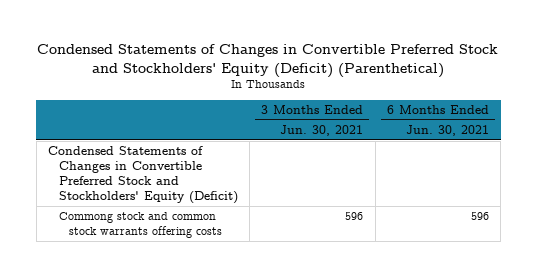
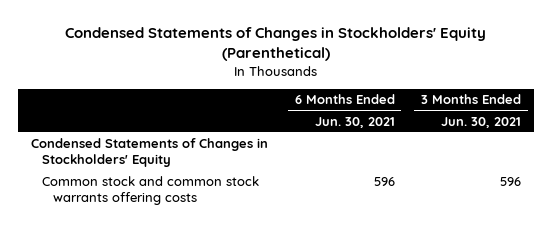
- Condensed Statements of Changes in Convertible Preferred Stock and Stockholders' Equity (Deficit) (Parenthetical)
+ Condensed Statements of Changes in Stockholders' Equity (Parenthetical)
- | 3 Months Ended Jun. 30, 2021 | 6 Months Ended Jun. 30, 2021
+ | 6 Months Ended Jun. 30, 2021 | 3 Months Ended Jun. 30, 2021
- Condensed Statements of Changes in Convertible Preferred Stock and Stockholders' Equity (Deficit)
- Commong stock and common stock warrants offering costs | 596 | 596
+ Condensed Statements of Changes in Stockholders' Equity
+ Common stock and common stock warrants offering costs | 596 | 596

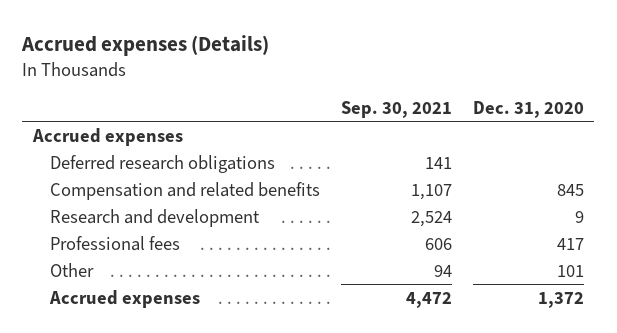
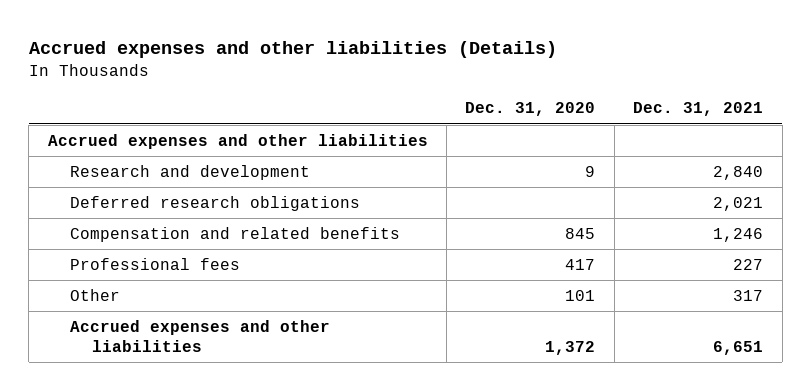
- Accrued expenses (Details)
+ Accrued expenses and other liabilities (Details)
- | Sep. 30, 2021 | Dec. 31, 2020
+ | Dec. 31, 2020 | Dec. 31, 2021
- Accrued expenses
+ Accrued expenses and other liabilities
moved up: Research and development | 9 | 2,840
- Accrued expenses | 4,472 | 1,372
+ Accrued expenses and other liabilities | 1,372 | 6,651

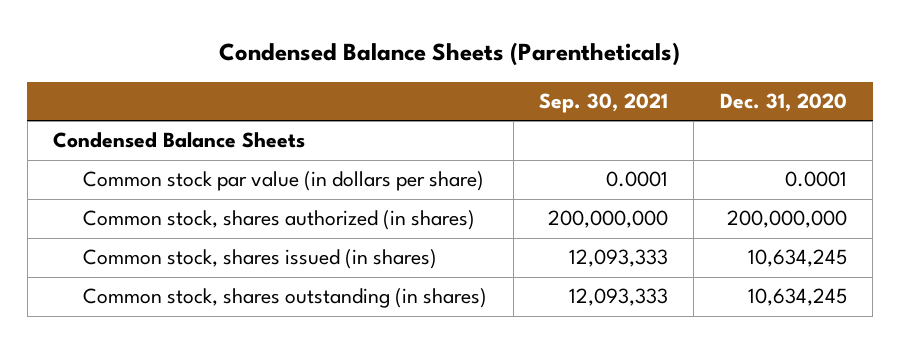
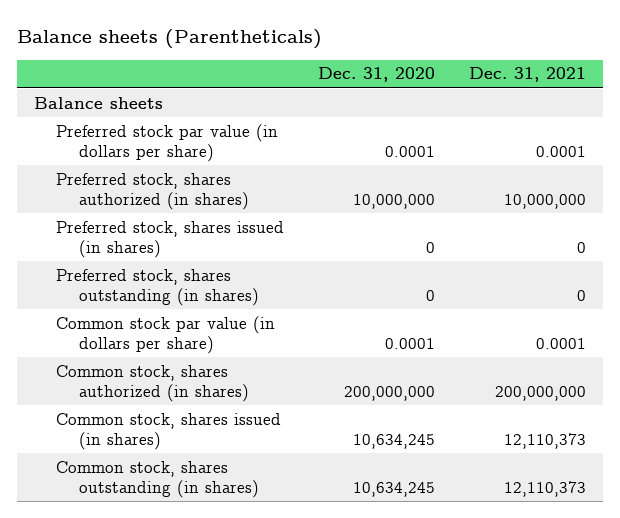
- Condensed Balance Sheets (Parentheticals)
+ Balance sheets (Parentheticals)
- | Sep. 30, 2021 | Dec. 31, 2020
+ | Dec. 31, 2020 | Dec. 31, 2021
- Condensed Balance Sheets
+ Balance sheets
+ Preferred stock par value (in dollars per share) | 0.0001 | 0.0001
+ Preferred stock, shares authorized (in shares) | 10,000,000 | 10,000,000
+ Preferred stock, shares issued (in shares) | 0 | 0
+ Preferred stock, shares outstanding (in shares) | 0 | 0

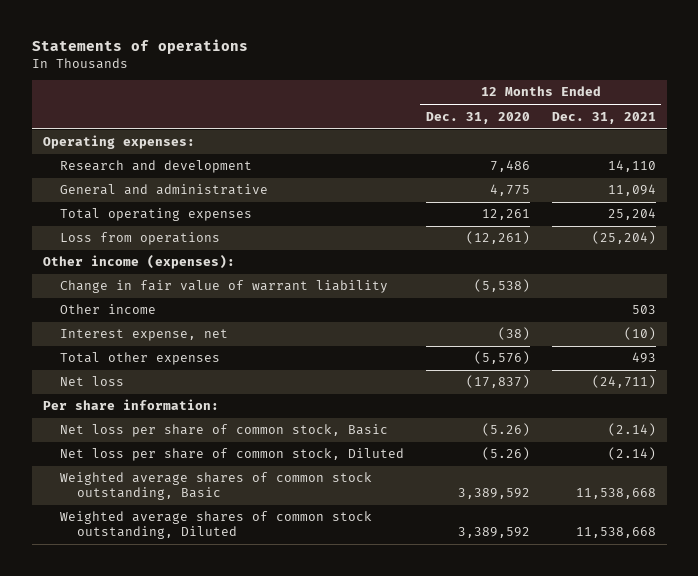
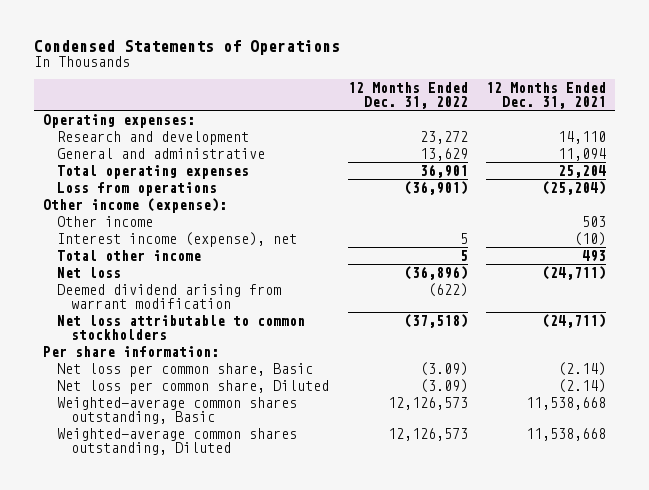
- Statements of operations
+ Condensed Statements of Operations
- | 12 Months Ended Dec. 31, 2020 | 12 Months Ended Dec. 31, 2021
+ | 12 Months Ended Dec. 31, 2022 | 12 Months Ended Dec. 31, 2021
- Other income (expenses):
- Change in fair value of warrant liability | (5,538) |
+ Other income (expense):
- Interest expense, net | (38) | (10)
- Total other expenses | (5,576) | 493
+ Interest income (expense), net | 5 | (10)
+ Total other income | 5 | 493
+ Deemed dividend arising from warrant modification | (622) |
+ Net loss attributable to common stockholders | (37,518) | (24,711)
- Net loss per share of common stock, Basic | (5.26) | (2.14)
- Net loss per share of common stock, Diluted | (5.26) | (2.14)
- Weighted average shares of common stock outstanding, Basic | 3,389,592 | 11,538,668
- Weighted average shares of common stock outstanding, Diluted | 3,389,592 | 11,538,668
+ Net loss per common share, Basic | (3.09) | (2.14)
+ Net loss per common share, Diluted | (3.09) | (2.14)
+ Weighted-average common shares outstanding, Basic | 12,126,573 | 11,538,668
+ Weighted-average common shares outstanding, Diluted | 12,126,573 | 11,538,668

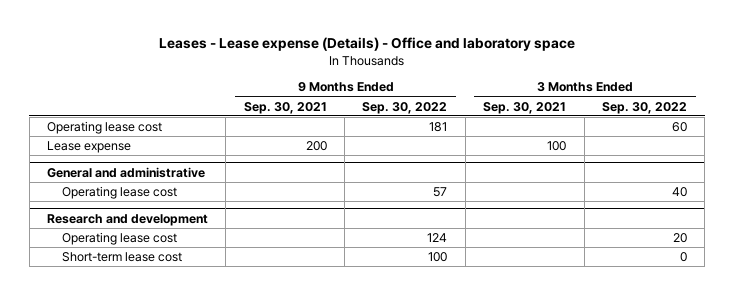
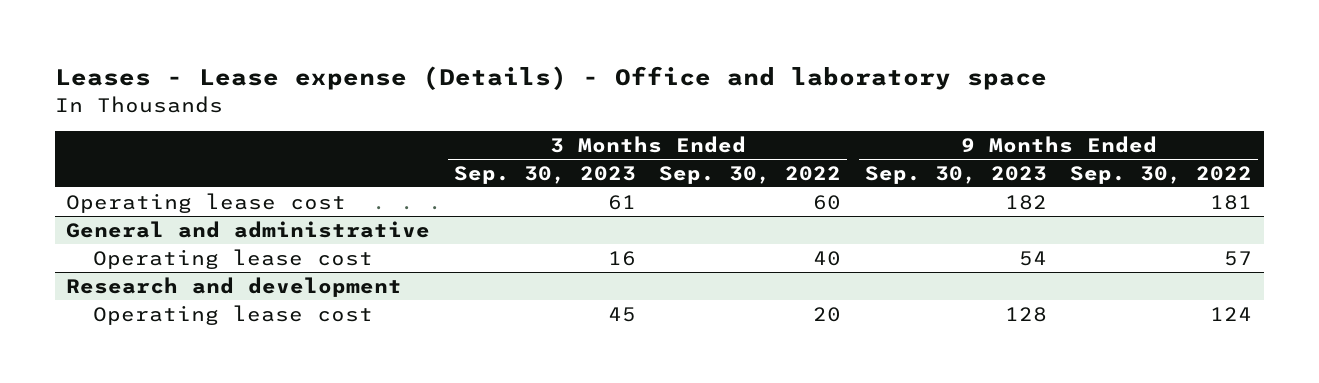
- | 9 Months Ended Sep. 30, 2021 | 9 Months Ended Sep. 30, 2022 | 3 Months Ended Sep. 30, 2021 | 3 Months Ended Sep. 30, 2022
+ | 3 Months Ended Sep. 30, 2023 | 3 Months Ended Sep. 30, 2022 | 9 Months Ended Sep. 30, 2023 | 9 Months Ended Sep. 30, 2022
- Lease expense | 200 | | 100 |
@ Research and development
- Short-term lease cost | | 100 | | 0

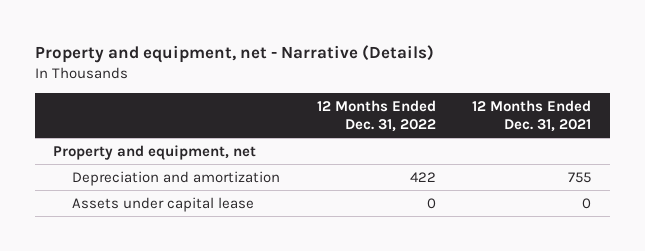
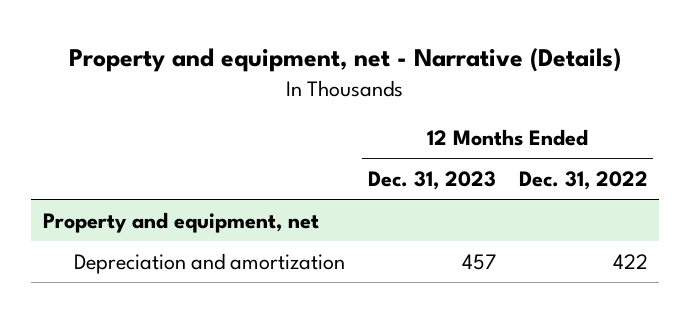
- | 12 Months Ended Dec. 31, 2022 | 12 Months Ended Dec. 31, 2021
+ | 12 Months Ended Dec. 31, 2023 | 12 Months Ended Dec. 31, 2022
- Assets under capital lease | 0 | 0

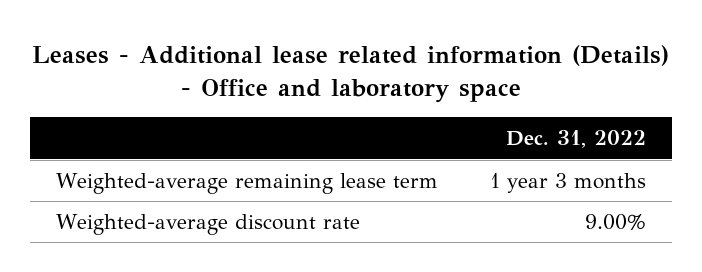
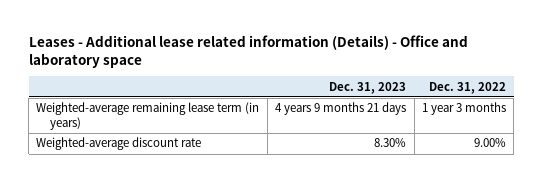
- | Dec. 31, 2022
+ | Dec. 31, 2023 | Dec. 31, 2022
- Weighted-average remaining lease term | 1 year 3 months
+ Weighted-average remaining lease term (in years) | 4 years 9 months 21 days | 1 year 3 months

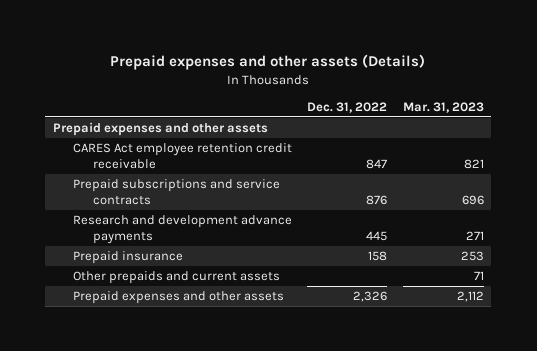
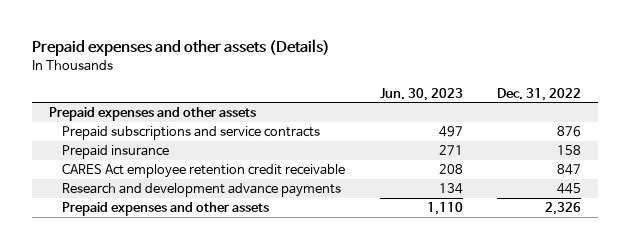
- | Dec. 31, 2022 | Mar. 31, 2023
+ | Jun. 30, 2023 | Dec. 31, 2022
- Other prepaids and current assets | | 71
moved down: CARES Act employee retention credit receivable | 208 | 847
moved down: Research and development advance payments | 134 | 445

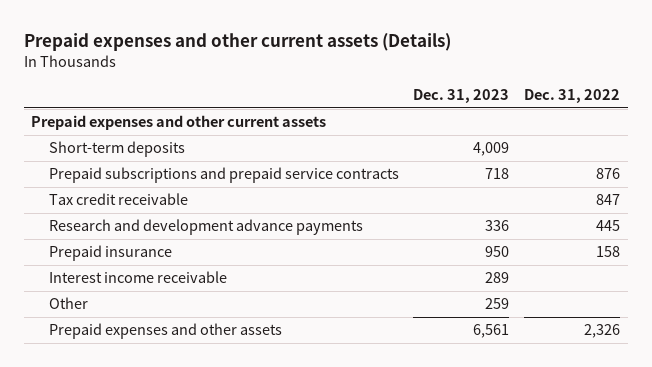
- Prepaid expenses and other assets (Details)
+ Prepaid expenses and other current assets (Details)
- | Jun. 30, 2023 | Dec. 31, 2022
+ | Dec. 31, 2023 | Dec. 31, 2022
- Prepaid expenses and other assets
- Prepaid subscriptions and service contracts | 497 | 876
- CARES Act employee retention credit receivable | 208 | 847
+ Prepaid expenses and other current assets
+ Short-term deposits | 4,009 |
+ Prepaid subscriptions and prepaid service contracts | 718 | 876
+ Tax credit receivable | | 847
moved down: Prepaid insurance | 950 | 158
+ Interest income receivable | 289 |
+ Other | 259 |

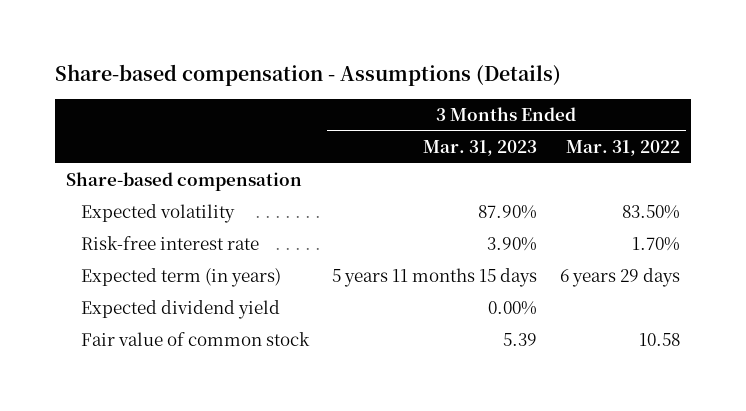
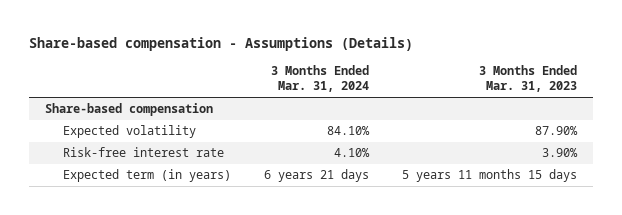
- | 3 Months Ended Mar. 31, 2023 | 3 Months Ended Mar. 31, 2022
+ | 3 Months Ended Mar. 31, 2024 | 3 Months Ended Mar. 31, 2023
- Expected dividend yield | 0.00% |
- Fair value of common stock | 5.39 | 10.58

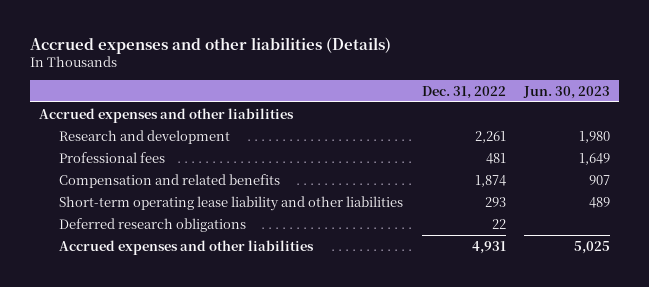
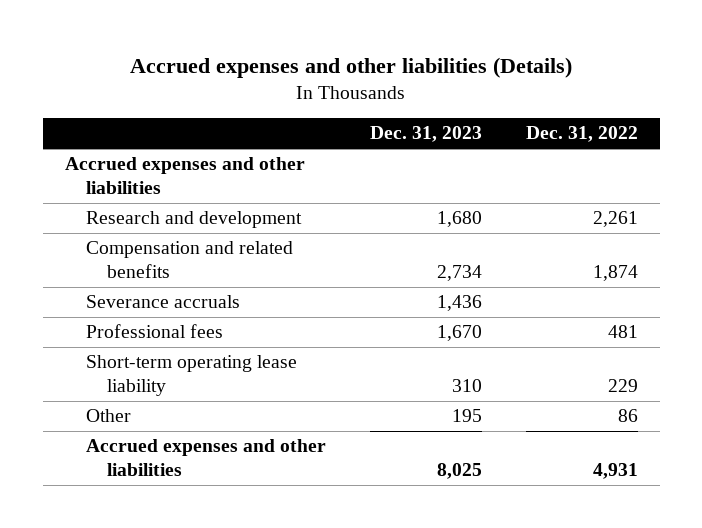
- | Dec. 31, 2022 | Jun. 30, 2023
+ | Dec. 31, 2023 | Dec. 31, 2022
- Short-term operating lease liability and other liabilities | 293 | 489
- Deferred research obligations | 22 |
+ Severance accruals | 1,436 |
moved down: Professional fees | 1,670 | 481
+ Short-term operating lease liability | 310 | 229
+ Other | 195 | 86

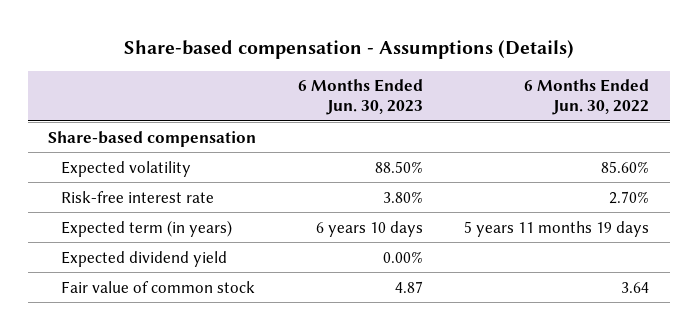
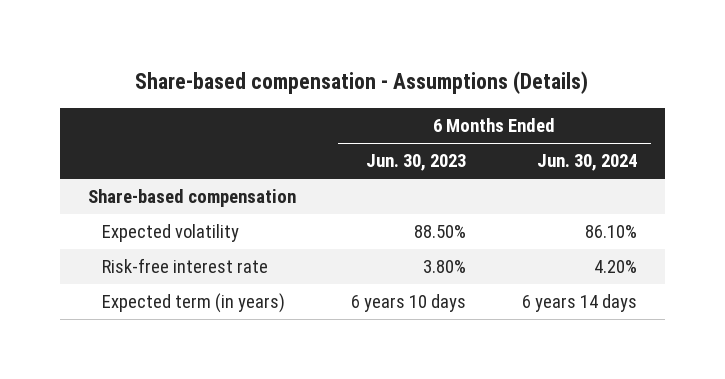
- | 6 Months Ended Jun. 30, 2023 | 6 Months Ended Jun. 30, 2022
+ | 6 Months Ended Jun. 30, 2023 | 6 Months Ended Jun. 30, 2024
- Expected dividend yield | 0.00% |
- Fair value of common stock | 4.87 | 3.64

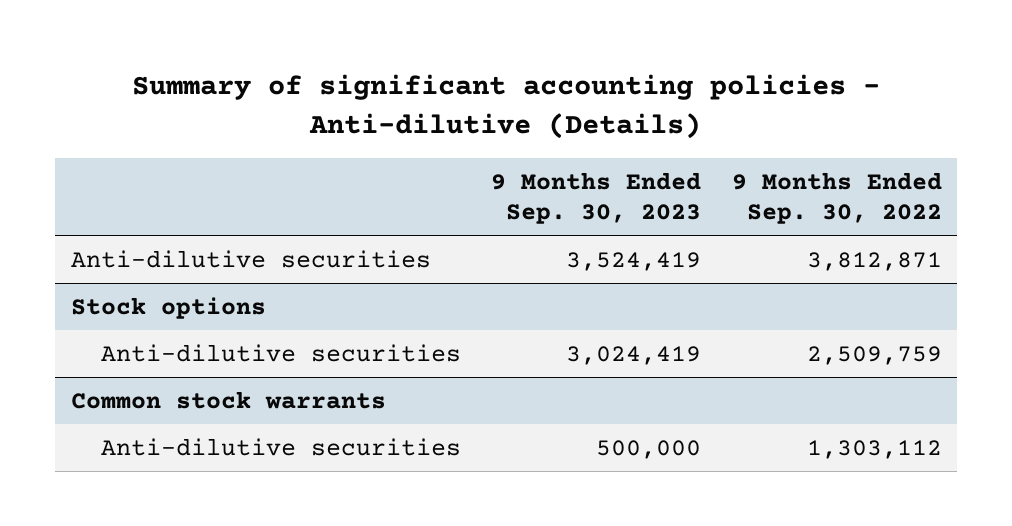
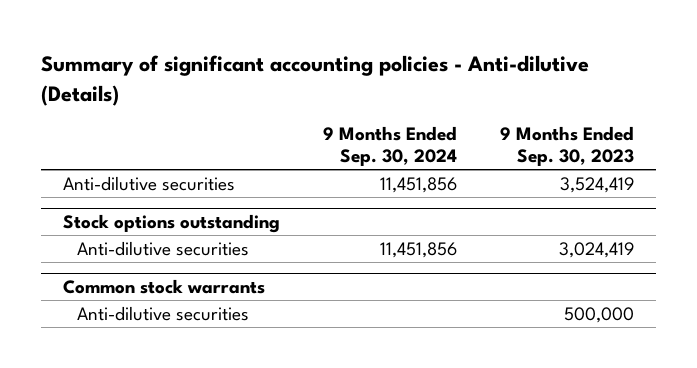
- | 9 Months Ended Sep. 30, 2023 | 9 Months Ended Sep. 30, 2022
+ | 9 Months Ended Sep. 30, 2024 | 9 Months Ended Sep. 30, 2023
- Stock options
+ Stock options outstanding

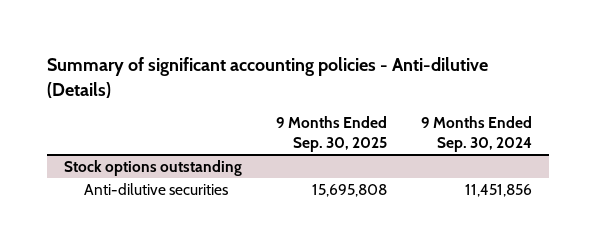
- | 9 Months Ended Sep. 30, 2024 | 9 Months Ended Sep. 30, 2023
+ | 9 Months Ended Sep. 30, 2025 | 9 Months Ended Sep. 30, 2024
- Anti-dilutive securities | 11,451,856 | 3,524,419
- Common stock warrants
- Anti-dilutive securities | | 500,000

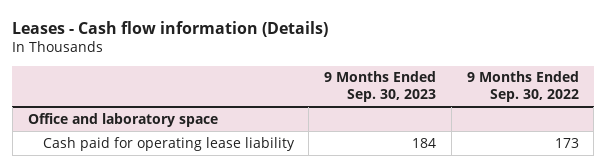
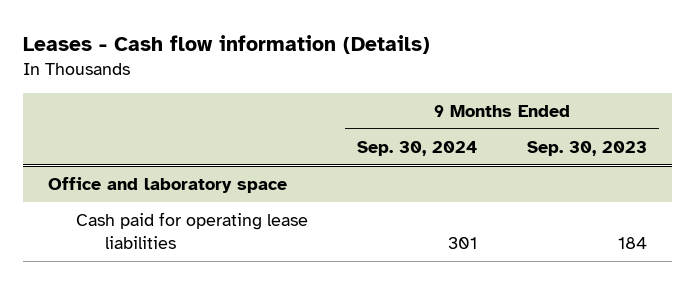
- | 9 Months Ended Sep. 30, 2023 | 9 Months Ended Sep. 30, 2022
+ | 9 Months Ended Sep. 30, 2024 | 9 Months Ended Sep. 30, 2023
@ Office and laboratory space
- Cash paid for operating lease liability | 184 | 173
+ Cash paid for operating lease liabilities | 301 | 184

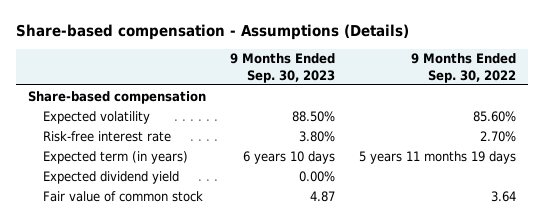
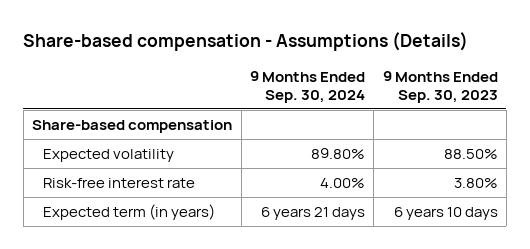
- | 9 Months Ended Sep. 30, 2023 | 9 Months Ended Sep. 30, 2022
+ | 9 Months Ended Sep. 30, 2024 | 9 Months Ended Sep. 30, 2023
- Expected dividend yield | 0.00% |
- Fair value of common stock | 4.87 | 3.64

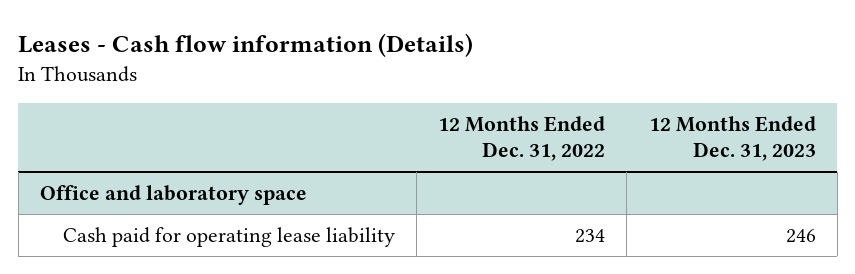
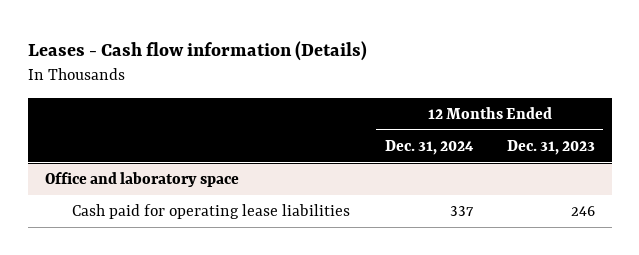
- | 12 Months Ended Dec. 31, 2022 | 12 Months Ended Dec. 31, 2023
+ | 12 Months Ended Dec. 31, 2024 | 12 Months Ended Dec. 31, 2023
@ Office and laboratory space
- Cash paid for operating lease liability | 234 | 246
+ Cash paid for operating lease liabilities | 337 | 246

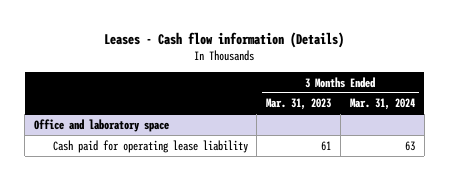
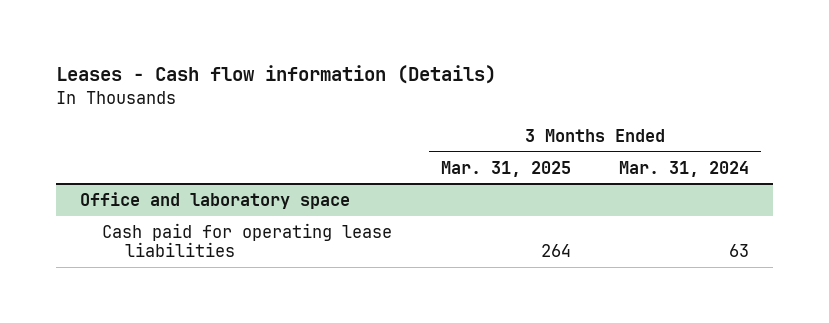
- | 3 Months Ended Mar. 31, 2023 | 3 Months Ended Mar. 31, 2024
+ | 3 Months Ended Mar. 31, 2025 | 3 Months Ended Mar. 31, 2024
@ Office and laboratory space
- Cash paid for operating lease liability | 61 | 63
+ Cash paid for operating lease liabilities | 264 | 63

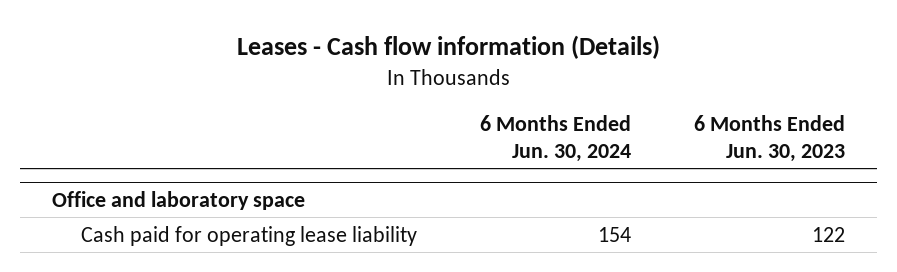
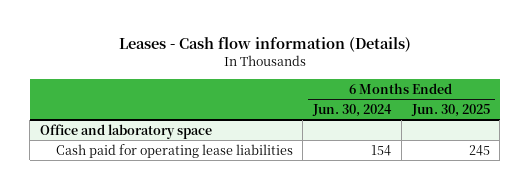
- | 6 Months Ended Jun. 30, 2024 | 6 Months Ended Jun. 30, 2023
+ | 6 Months Ended Jun. 30, 2024 | 6 Months Ended Jun. 30, 2025
@ Office and laboratory space
- Cash paid for operating lease liability | 154 | 122
+ Cash paid for operating lease liabilities | 154 | 245

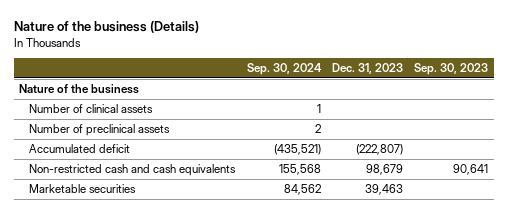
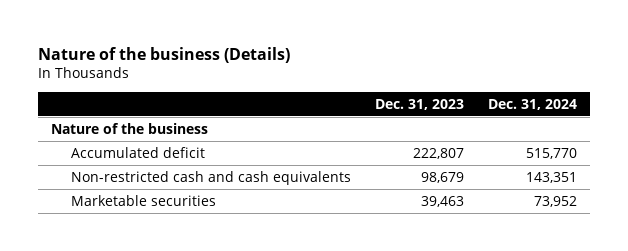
- | Sep. 30, 2024 | Dec. 31, 2023 | Sep. 30, 2023
+ | Dec. 31, 2023 | Dec. 31, 2024
- Number of clinical assets | 1 | |
- Number of preclinical assets | 2 | |
- Accumulated deficit | (435,521) | (222,807) |
+ Accumulated deficit | 222,807 | 515,770

